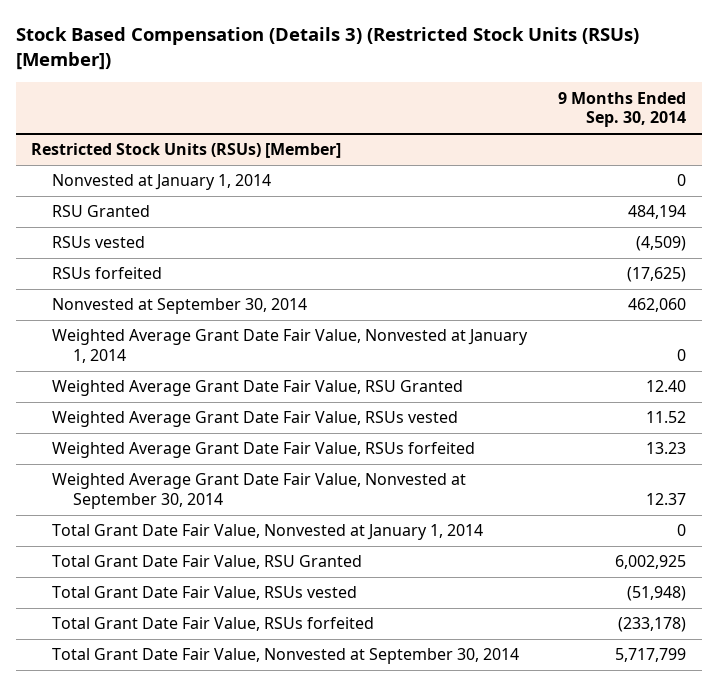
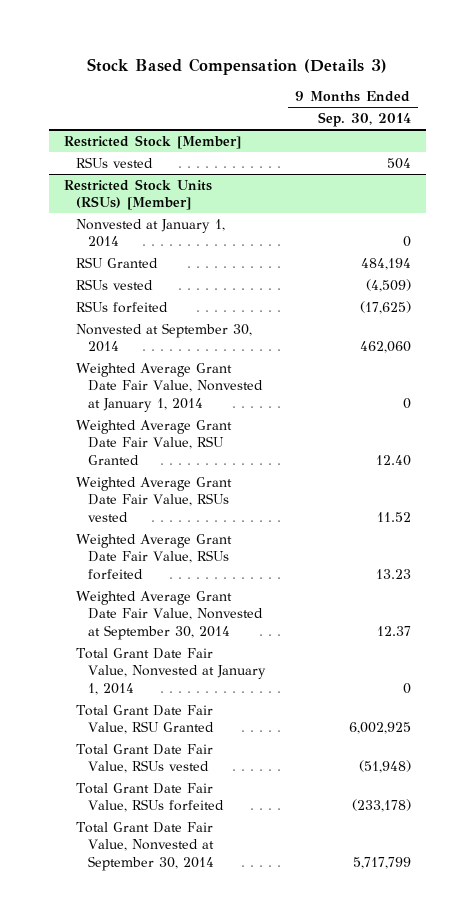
- Stock Based Compensation (Details 3) (Restricted Stock Units (RSUs) [Member])
+ Stock Based Compensation (Details 3)
+ Restricted Stock [Member]
+ RSUs vested | 504

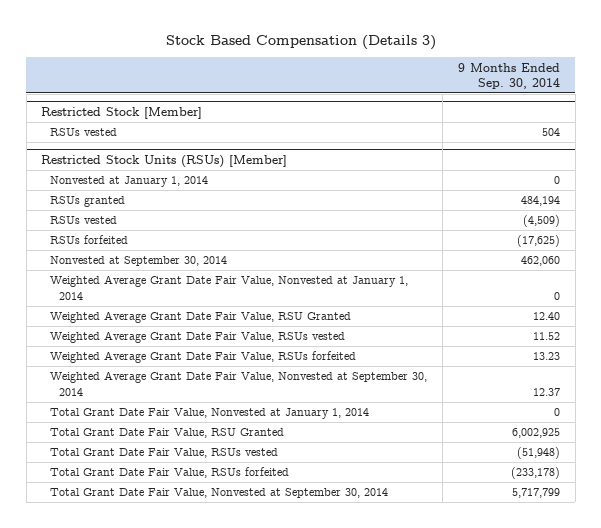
@ Restricted Stock Units (RSUs) [Member]
- RSU Granted | 484,194
+ RSUs granted | 484,194

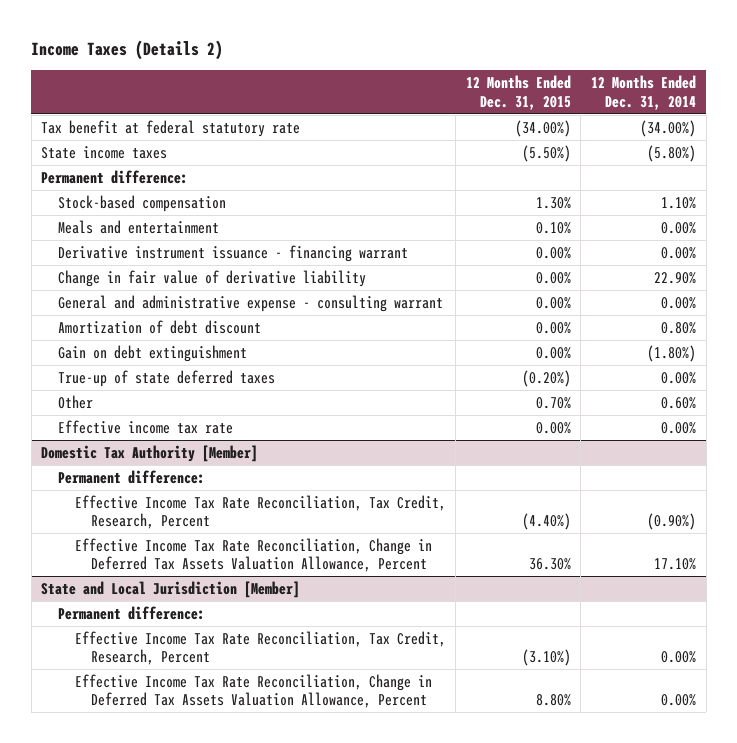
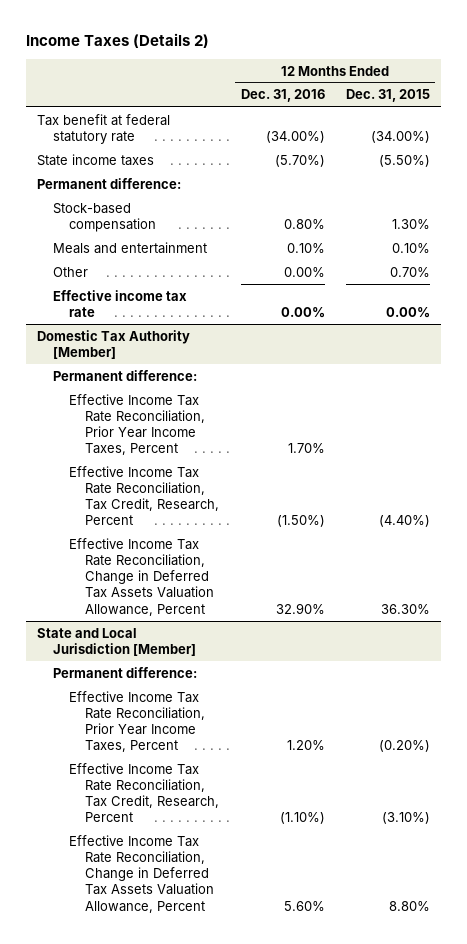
- | 12 Months Ended Dec. 31, 2015 | 12 Months Ended Dec. 31, 2014
+ | 12 Months Ended Dec. 31, 2016 | 12 Months Ended Dec. 31, 2015
- Derivative instrument issuance - financing warrant | 0.00% | 0.00%
- Change in fair value of derivative liability | 0.00% | 22.90%
- General and administrative expense - consulting warrant | 0.00% | 0.00%
- Amortization of debt discount | 0.00% | 0.80%
- Gain on debt extinguishment | 0.00% | (1.80%)
- True-up of state deferred taxes | (0.20%) | 0.00%
@ Domestic Tax Authority [Member]
+ Effective Income Tax Rate Reconciliation, Prior Year Income Taxes, Percent | 1.70% |
@ State and Local Jurisdiction [Member]
+ Effective Income Tax Rate Reconciliation, Prior Year Income Taxes, Percent | 1.20% | (0.20%)

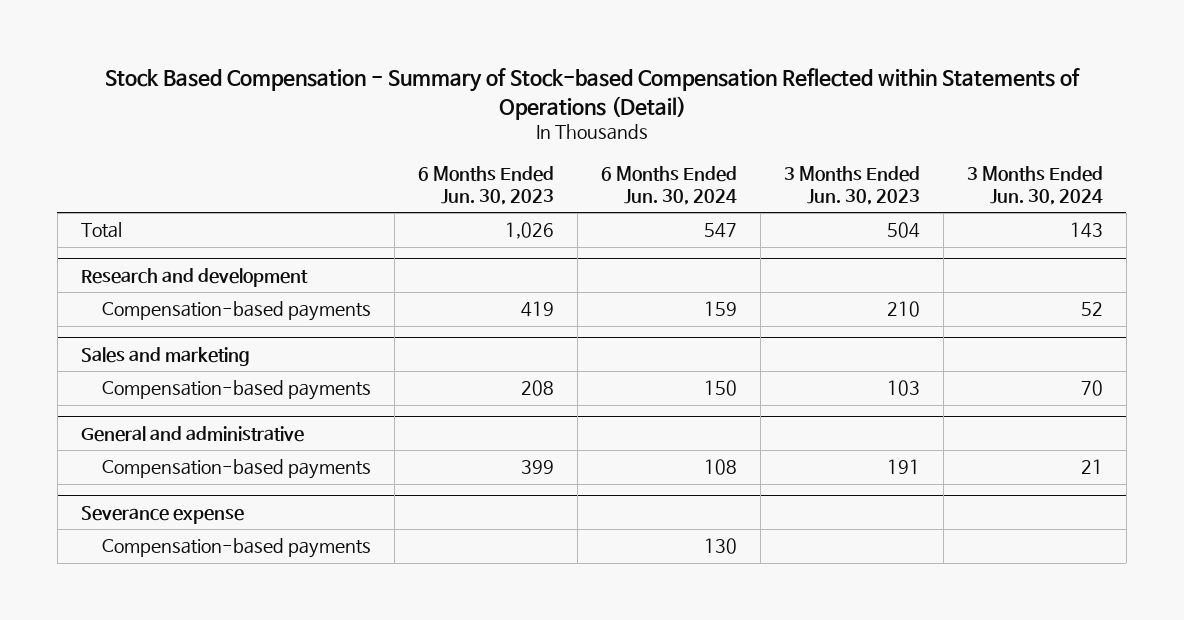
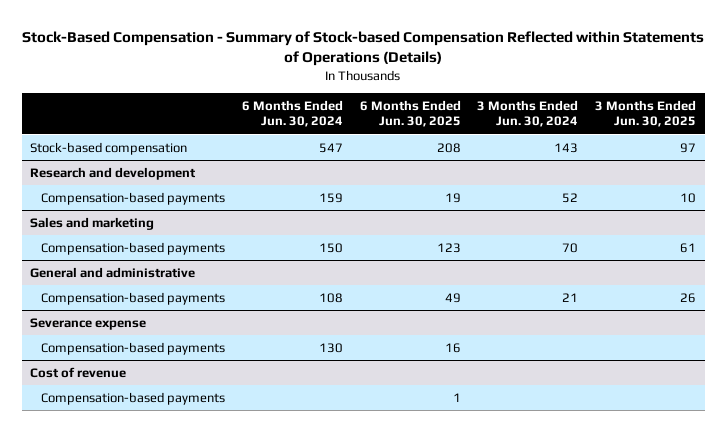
- Stock Based Compensation - Summary of Stock-based Compensation Reflected within Statements of Operations (Detail)
+ Stock-Based Compensation - Summary of Stock-based Compensation Reflected within Statements of Operations (Details)
- | 6 Months Ended Jun. 30, 2023 | 6 Months Ended Jun. 30, 2024 | 3 Months Ended Jun. 30, 2023 | 3 Months Ended Jun. 30, 2024
+ | 6 Months Ended Jun. 30, 2024 | 6 Months Ended Jun. 30, 2025 | 3 Months Ended Jun. 30, 2024 | 3 Months Ended Jun. 30, 2025
- Total | 1,026 | 547 | 504 | 143
+ Stock-based compensation | 547 | 208 | 143 | 97
+ Cost of revenue
+ Compensation-based payments | | 1 | |

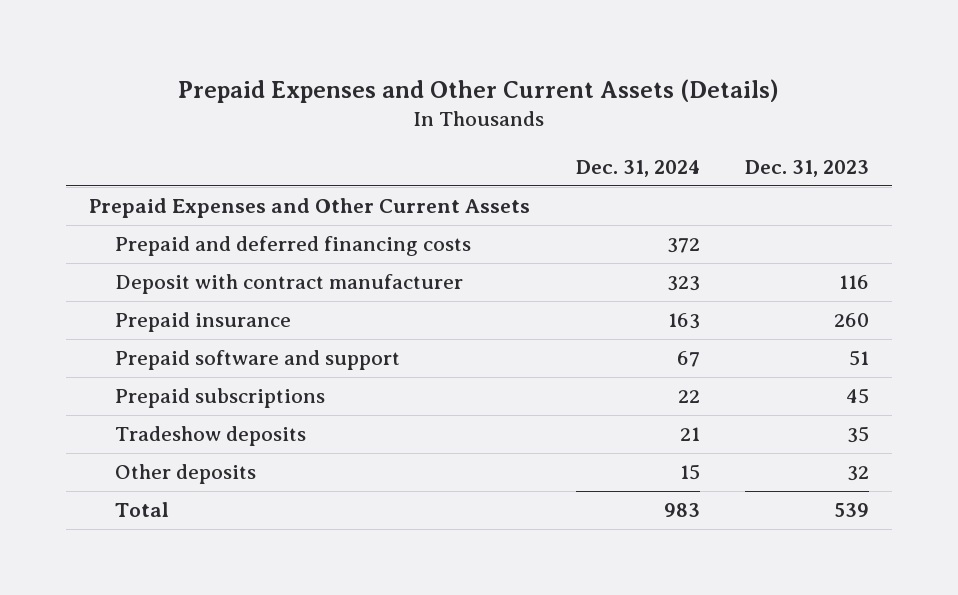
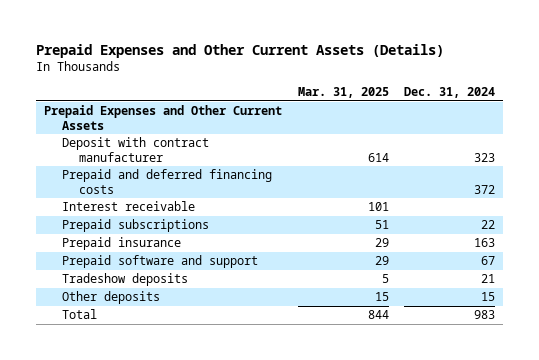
- | Dec. 31, 2024 | Dec. 31, 2023
+ | Mar. 31, 2025 | Dec. 31, 2024
moved down: Prepaid and deferred financing costs | | 372
+ Interest receivable | 101 |
moved up: Prepaid subscriptions | 51 | 22

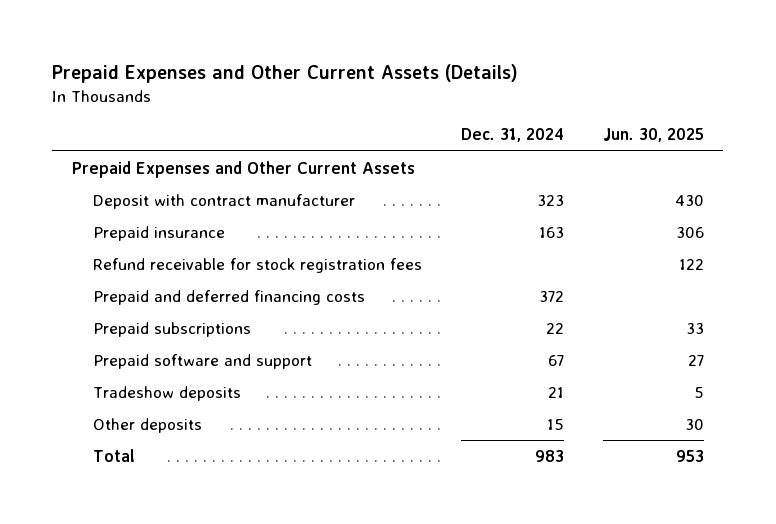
- | Mar. 31, 2025 | Dec. 31, 2024
+ | Dec. 31, 2024 | Jun. 30, 2025
moved up: Prepaid insurance | 163 | 306
+ Refund receivable for stock registration fees | | 122
- Interest receivable | 101 |

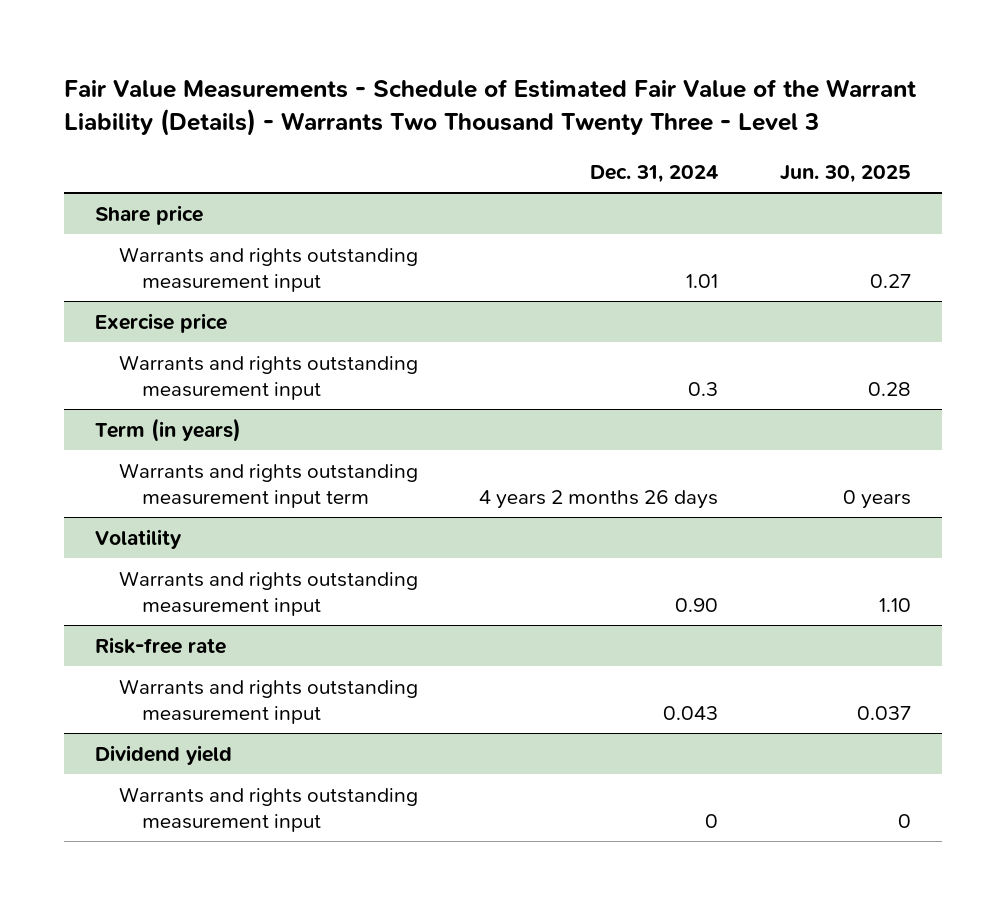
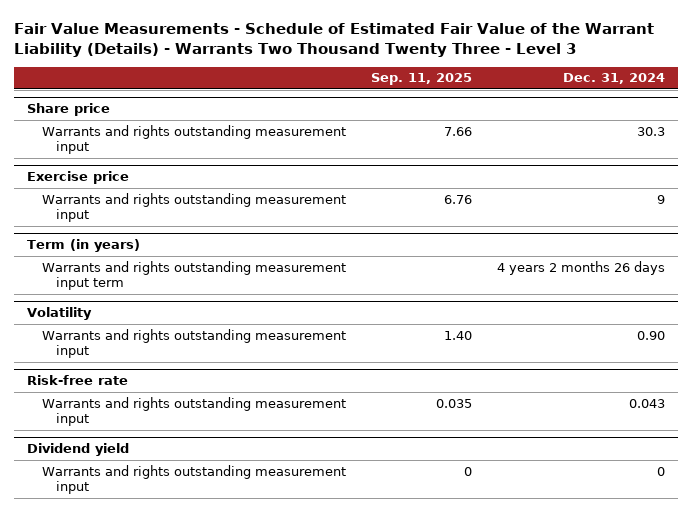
- | Dec. 31, 2024 | Jun. 30, 2025
+ | Sep. 11, 2025 | Dec. 31, 2024
@ Share price
- Warrants and rights outstanding measurement input | 1.01 | 0.27
+ Warrants and rights outstanding measurement input | 7.66 | 30.3
@ Exercise price
- Warrants and rights outstanding measurement input | 0.3 | 0.28
+ Warrants and rights outstanding measurement input | 6.76 | 9

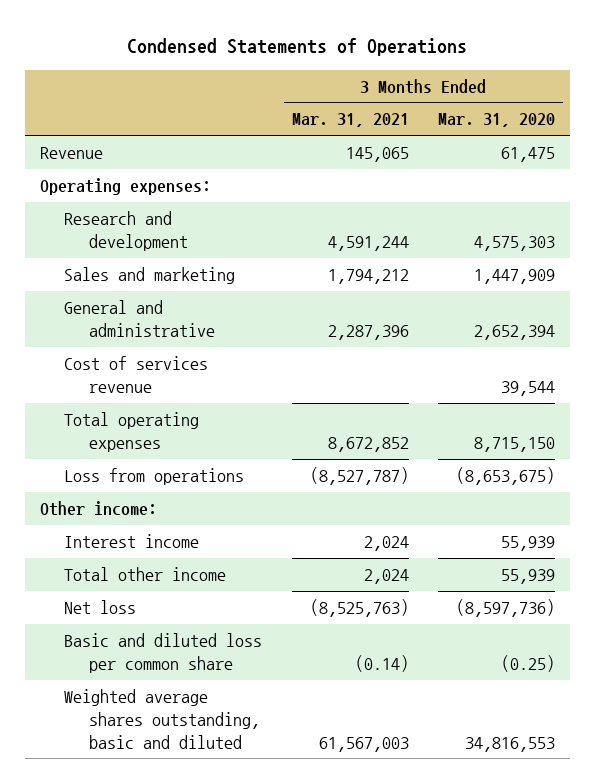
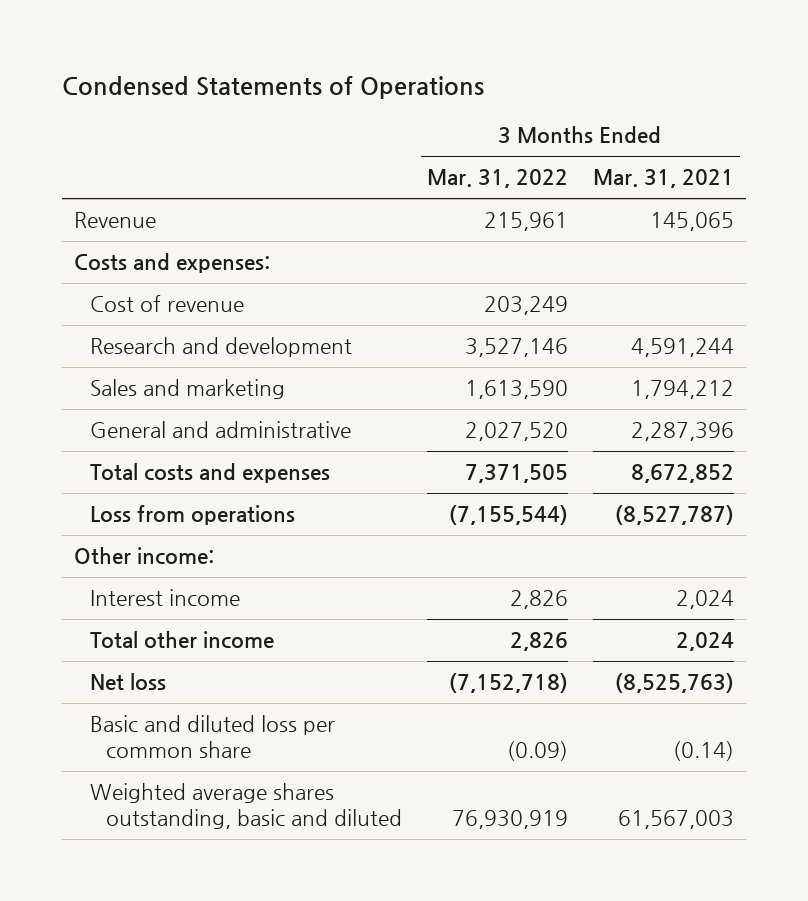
- | 3 Months Ended Mar. 31, 2021 | 3 Months Ended Mar. 31, 2020
+ | 3 Months Ended Mar. 31, 2022 | 3 Months Ended Mar. 31, 2021
- Operating expenses:
+ Costs and expenses:
+ Cost of revenue | 203,249 |
- Cost of services revenue | | 39,544
- Total operating expenses | 8,672,852 | 8,715,150
+ Total costs and expenses | 7,371,505 | 8,672,852

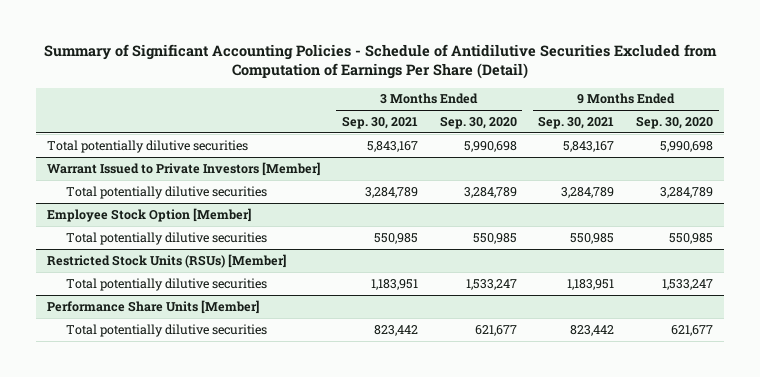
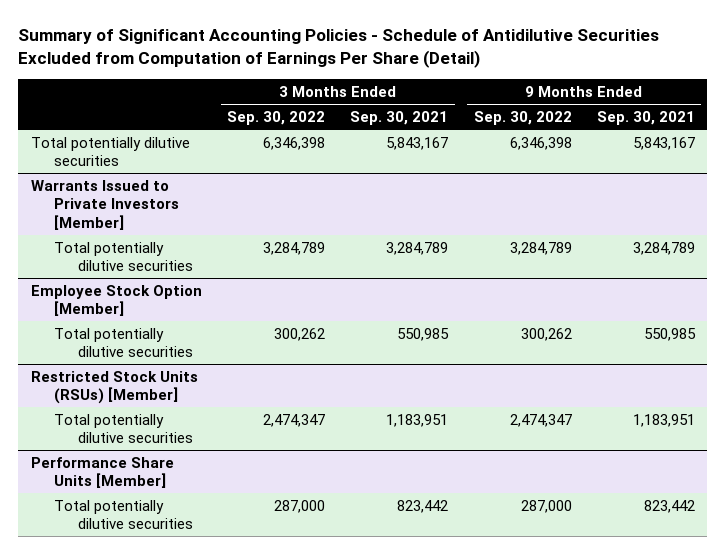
- | 3 Months Ended Sep. 30, 2021 | 3 Months Ended Sep. 30, 2020 | 9 Months Ended Sep. 30, 2021 | 9 Months Ended Sep. 30, 2020
+ | 3 Months Ended Sep. 30, 2022 | 3 Months Ended Sep. 30, 2021 | 9 Months Ended Sep. 30, 2022 | 9 Months Ended Sep. 30, 2021
- Warrant Issued to Private Investors [Member]
+ Warrants Issued to Private Investors [Member]

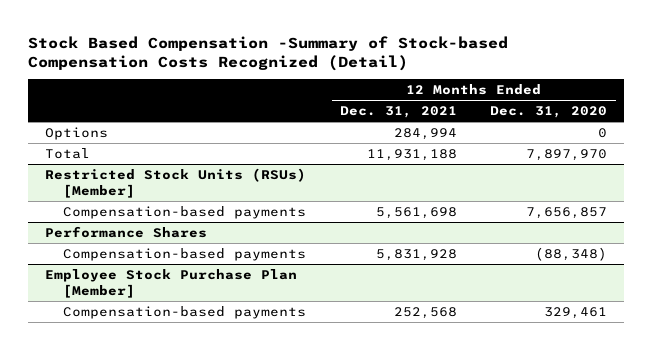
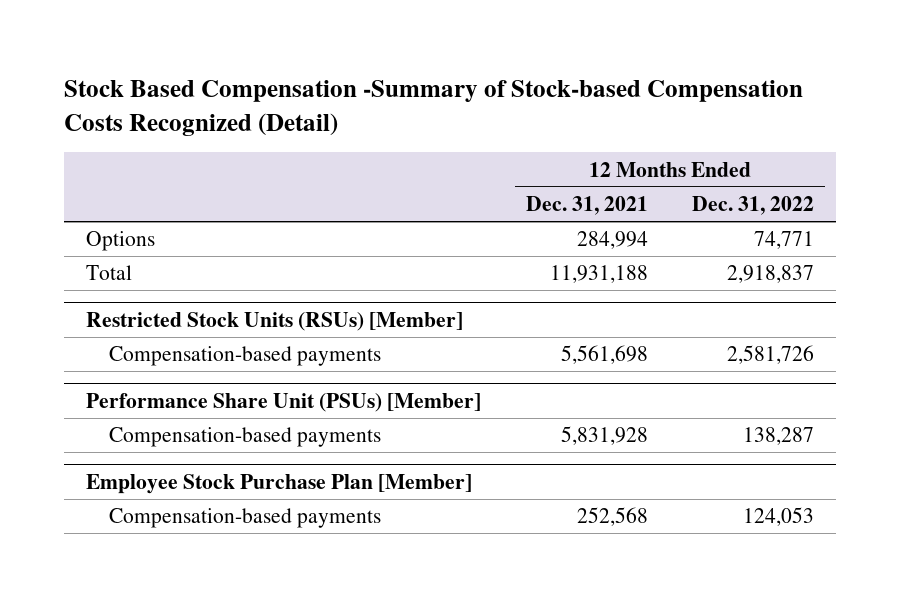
- | 12 Months Ended Dec. 31, 2021 | 12 Months Ended Dec. 31, 2020
+ | 12 Months Ended Dec. 31, 2021 | 12 Months Ended Dec. 31, 2022
- Performance Shares
+ Performance Share Unit (PSUs) [Member]

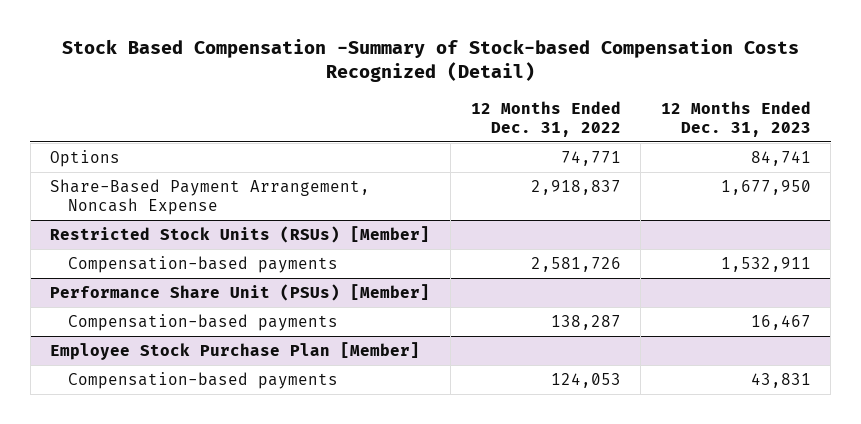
- | 12 Months Ended Dec. 31, 2021 | 12 Months Ended Dec. 31, 2022
+ | 12 Months Ended Dec. 31, 2022 | 12 Months Ended Dec. 31, 2023
- Total | 11,931,188 | 2,918,837
+ Share-Based Payment Arrangement, Noncash Expense | 2,918,837 | 1,677,950

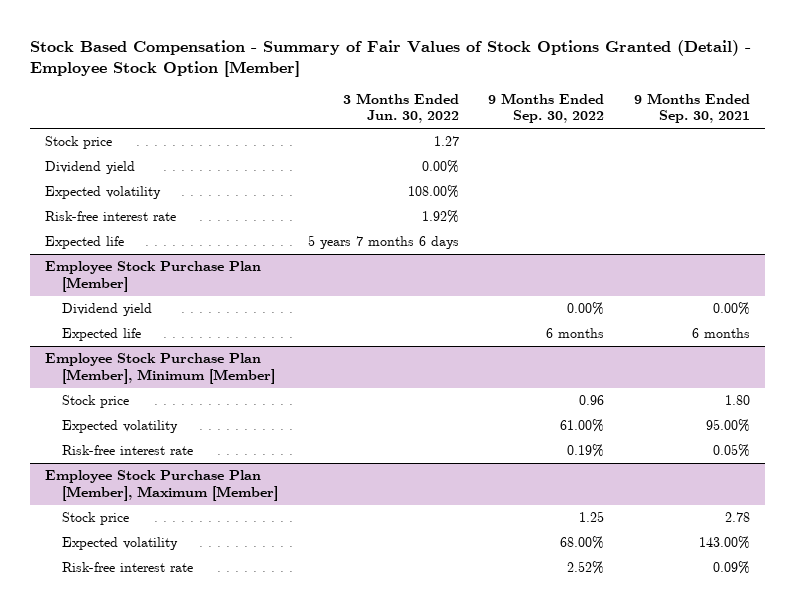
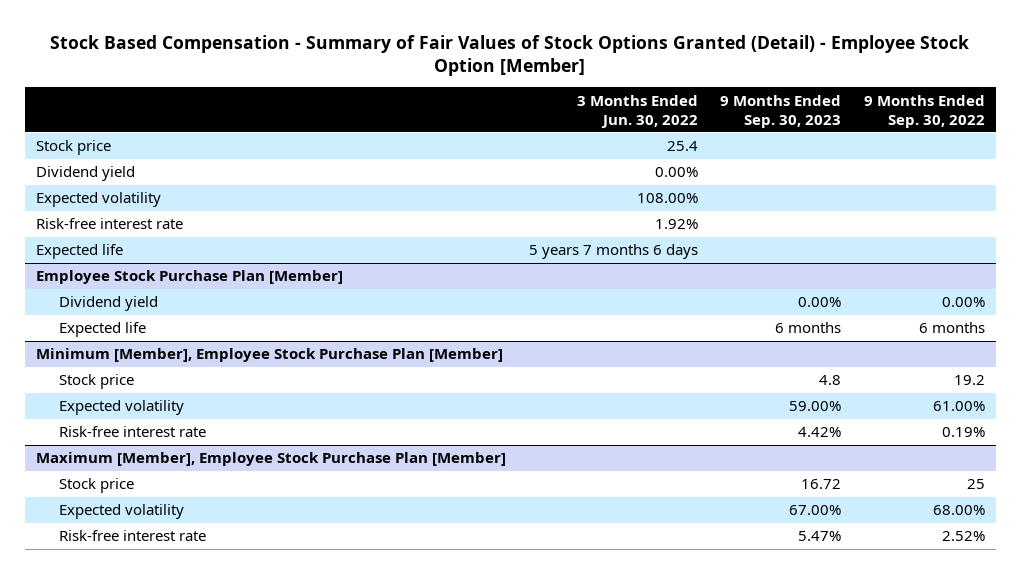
- | 3 Months Ended Jun. 30, 2022 | 9 Months Ended Sep. 30, 2022 | 9 Months Ended Sep. 30, 2021
+ | 3 Months Ended Jun. 30, 2022 | 9 Months Ended Sep. 30, 2023 | 9 Months Ended Sep. 30, 2022
- Stock price | 1.27 | |
+ Stock price | 25.4 | |
- Employee Stock Purchase Plan [Member], Minimum [Member]
- Stock price | | 0.96 | 1.80
+ Minimum [Member], Employee Stock Purchase Plan [Member]
+ Stock price | | 4.8 | 19.2
- Employee Stock Purchase Plan [Member], Maximum [Member]
- Stock price | | 1.25 | 2.78
+ Maximum [Member], Employee Stock Purchase Plan [Member]
+ Stock price | | 16.72 | 25

